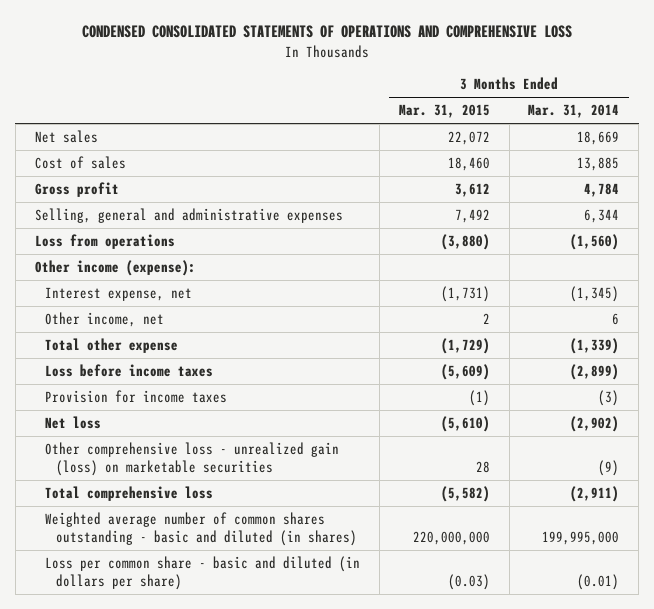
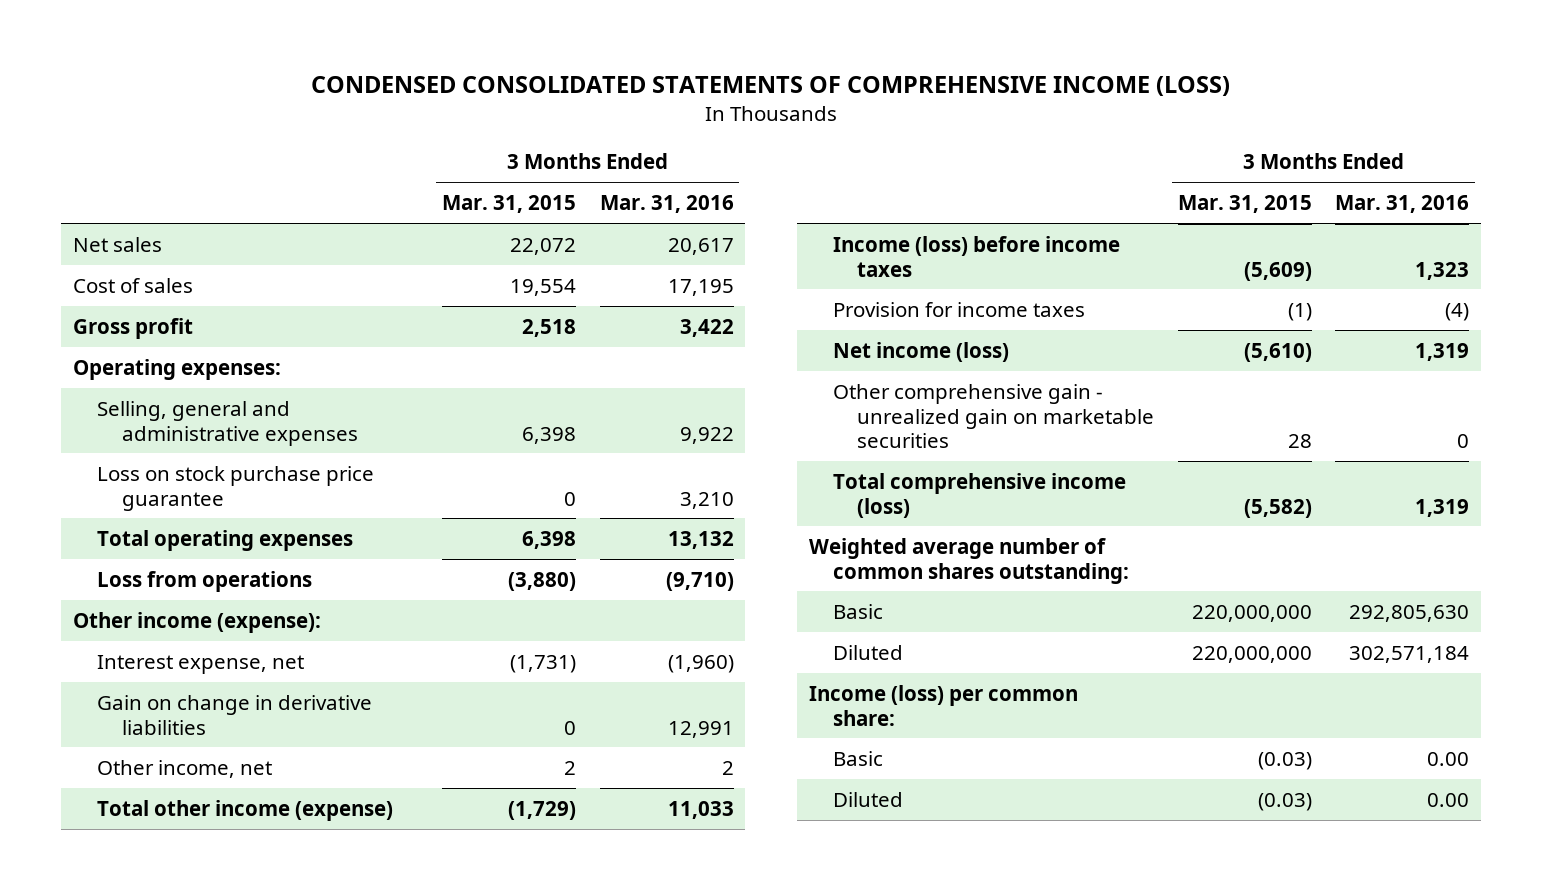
- CONDENSED CONSOLIDATED STATEMENTS OF OPERATIONS AND COMPREHENSIVE LOSS
+ CONDENSED CONSOLIDATED STATEMENTS OF COMPREHENSIVE INCOME (LOSS)
- | 3 Months Ended Mar. 31, 2015 | 3 Months Ended Mar. 31, 2014
+ | 3 Months Ended Mar. 31, 2015 | 3 Months Ended Mar. 31, 2016
- Cost of sales | 18,460 | 13,885
- Gross profit | 3,612 | 4,784
- Selling, general and administrative expenses | 7,492 | 6,344
+ Cost of sales | 19,554 | 17,195
+ Gross profit | 2,518 | 3,422
+ Operating expenses:
+ Selling, general and administrative expenses | 6,398 | 9,922
+ Loss on stock purchase price guarantee | 0 | 3,210
+ Total operating expenses | 6,398 | 13,132
+ Gain on change in derivative liabilities | 0 | 12,991
- Total other expense | (1,729) | (1,339)
- Loss before income taxes | (5,609) | (2,899)
+ Total other income (expense) | (1,729) | 11,033
+ Income (loss) before income taxes | (5,609) | 1,323
- Net loss | (5,610) | (2,902)
- Other comprehensive loss - unrealized gain (loss) on marketable securities | 28 | (9)
- Total comprehensive loss | (5,582) | (2,911)
- Weighted average number of common shares outstanding - basic and diluted (in shares) | 220,000,000 | 199,995,000
- Loss per common share - basic and diluted (in dollars per share) | (0.03) | (0.01)
+ Net income (loss) | (5,610) | 1,319
+ Other comprehensive gain - unrealized gain on marketable securities | 28 | 0
+ Total comprehensive income (loss) | (5,582) | 1,319
+ Weighted average number of common shares outstanding:
+ Basic | 220,000,000 | 292,805,630
+ Diluted | 220,000,000 | 302,571,184
+ Income (loss) per common share:
+ Basic | (0.03) | 0.00
+ Diluted | (0.03) | 0.00

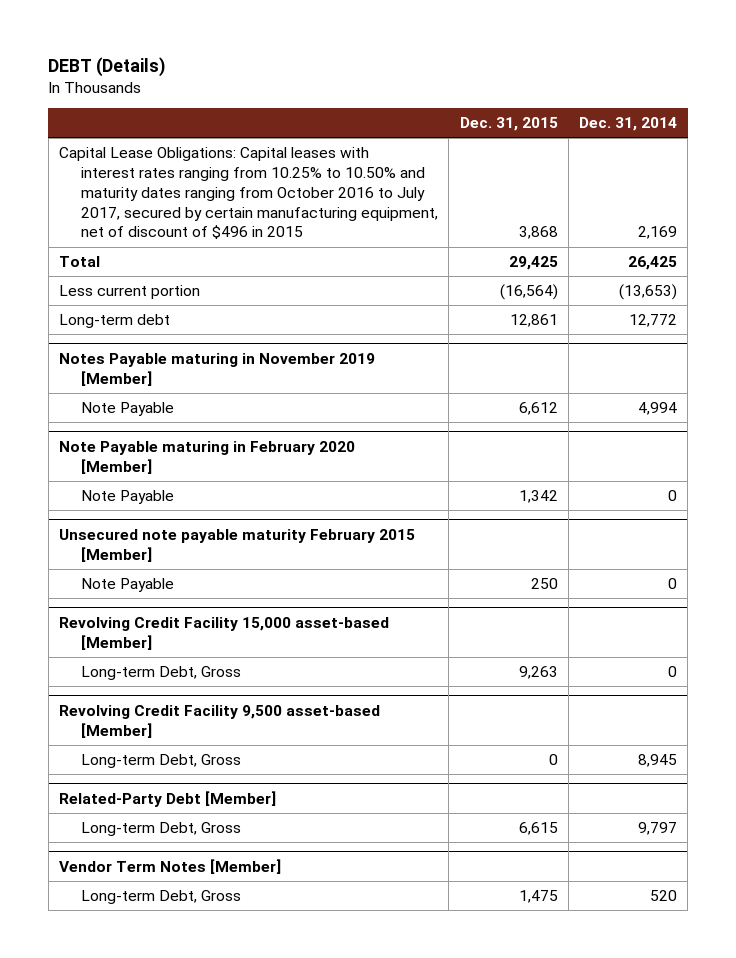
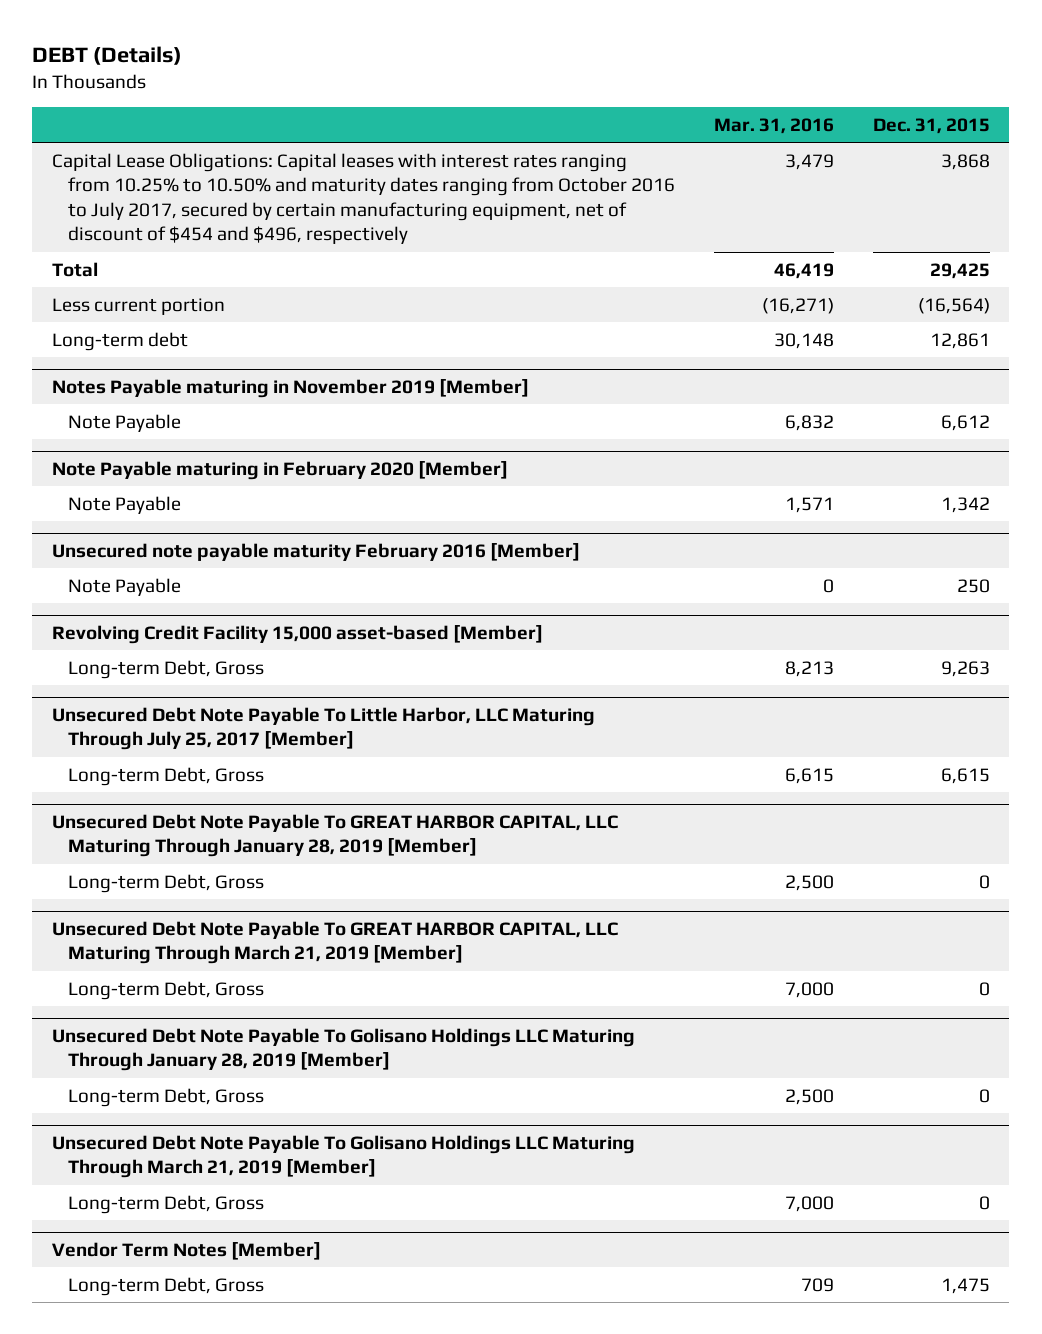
- | Dec. 31, 2015 | Dec. 31, 2014
+ | Mar. 31, 2016 | Dec. 31, 2015
- Capital Lease Obligations: Capital leases with interest rates ranging from 10.25% to 10.50% and maturity dates ranging from October 2016 to July 2017, secured by certain manufacturing equipment, net of discount of $496 in 2015 | 3,868 | 2,169
+ Capital Lease Obligations: Capital leases with interest rates ranging from 10.25% to 10.50% and maturity dates ranging from October 2016 to July 2017, secured by certain manufacturing equipment, net of discount of $454 and $496, respectively | 3,479 | 3,868
- Unsecured note payable maturity February 2015 [Member]
+ Unsecured note payable maturity February 2016 [Member]
- Revolving Credit Facility 9,500 asset-based [Member]
- Long-term Debt, Gross | 0 | 8,945
- Related-Party Debt [Member]
+ Unsecured Debt Note Payable To Little Harbor, LLC Maturing Through July 25, 2017 [Member]
+ Unsecured Debt Note Payable To GREAT HARBOR CAPITAL, LLC Maturing Through January 28, 2019 [Member]
+ Long-term Debt, Gross | 2,500 | 0
+ Unsecured Debt Note Payable To GREAT HARBOR CAPITAL, LLC Maturing Through March 21, 2019 [Member]
+ Long-term Debt, Gross | 7,000 | 0
+ Unsecured Debt Note Payable To Golisano Holdings LLC Maturing Through January 28, 2019 [Member]
+ Long-term Debt, Gross | 2,500 | 0
+ Unsecured Debt Note Payable To Golisano Holdings LLC Maturing Through March 21, 2019 [Member]
+ Long-term Debt, Gross | 7,000 | 0

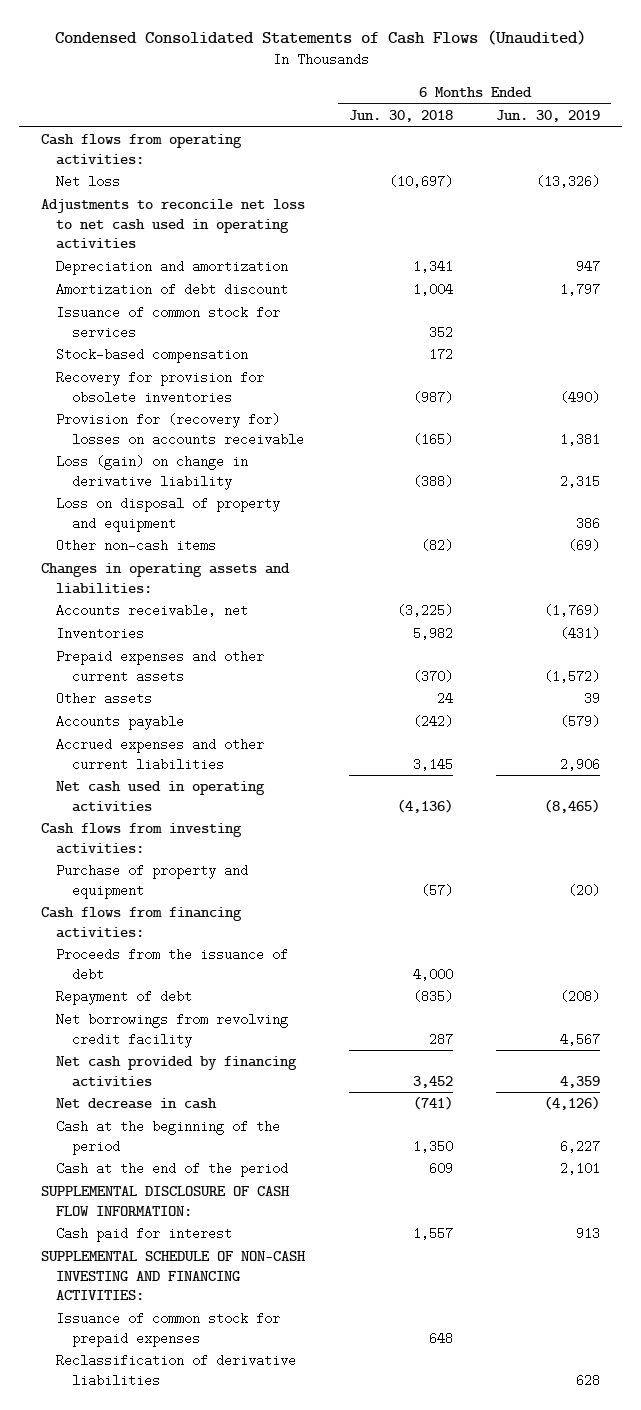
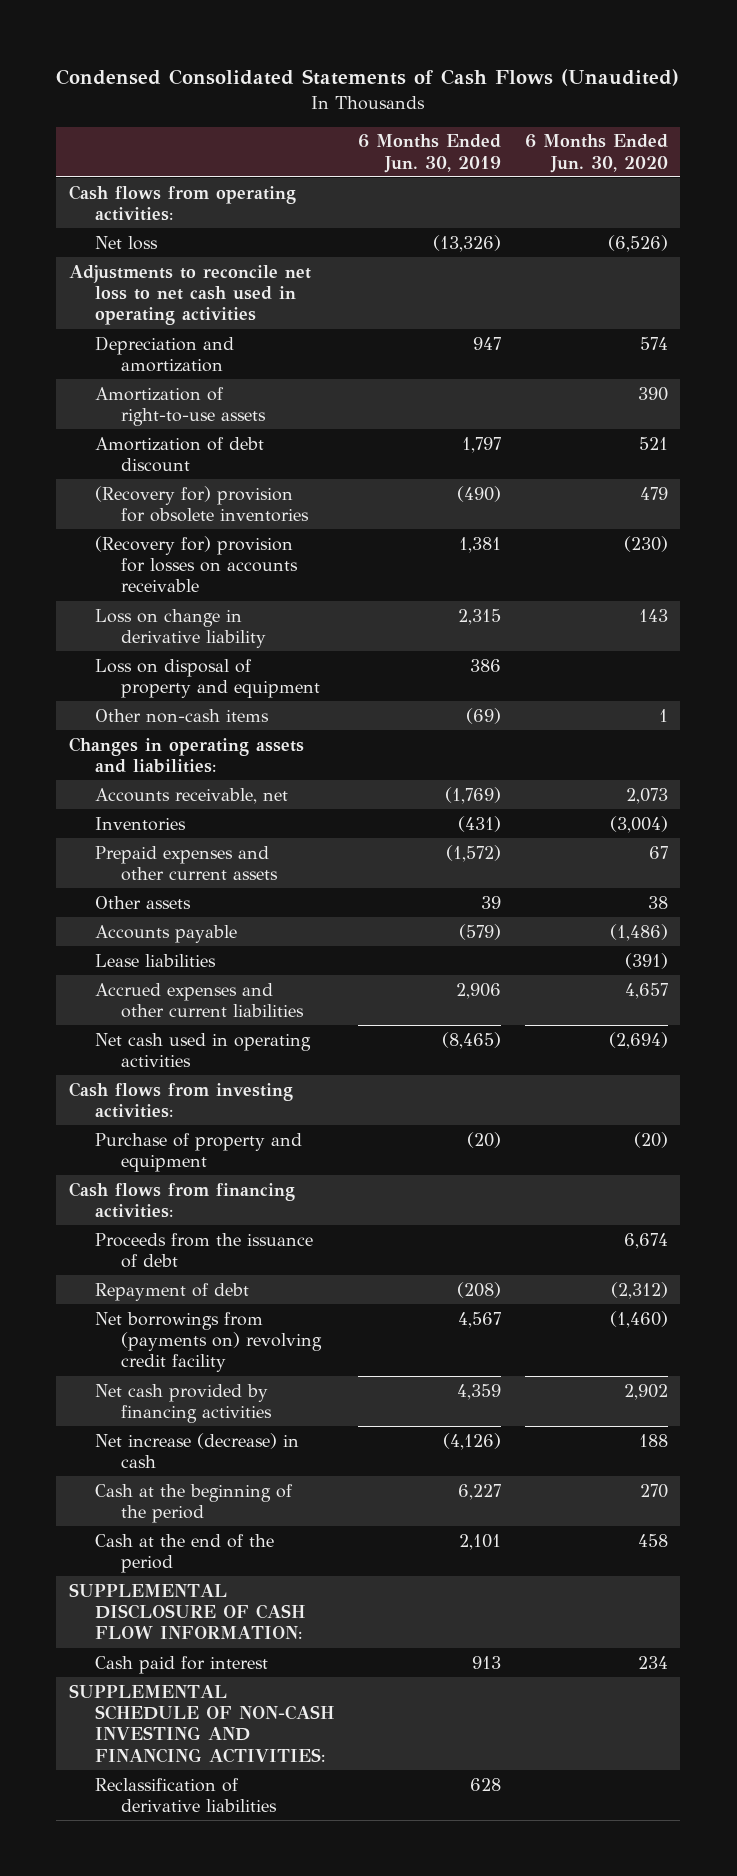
- | 6 Months Ended Jun. 30, 2018 | 6 Months Ended Jun. 30, 2019
+ | 6 Months Ended Jun. 30, 2019 | 6 Months Ended Jun. 30, 2020
+ Amortization of right-to-use assets | | 390
- Issuance of common stock for services | 352 |
- Stock-based compensation | 172 |
- Recovery for provision for obsolete inventories | (987) | (490)
- Provision for (recovery for) losses on accounts receivable | (165) | 1,381
- Loss (gain) on change in derivative liability | (388) | 2,315
+ (Recovery for) provision for obsolete inventories | (490) | 479
+ (Recovery for) provision for losses on accounts receivable | 1,381 | (230)
+ Loss on change in derivative liability | 2,315 | 143
+ Lease liabilities | | (391)
- Net borrowings from revolving credit facility | 287 | 4,567
+ Net borrowings from (payments on) revolving credit facility | 4,567 | (1,460)
- Net decrease in cash | (741) | (4,126)
+ Net increase (decrease) in cash | (4,126) | 188
- Issuance of common stock for prepaid expenses | 648 |

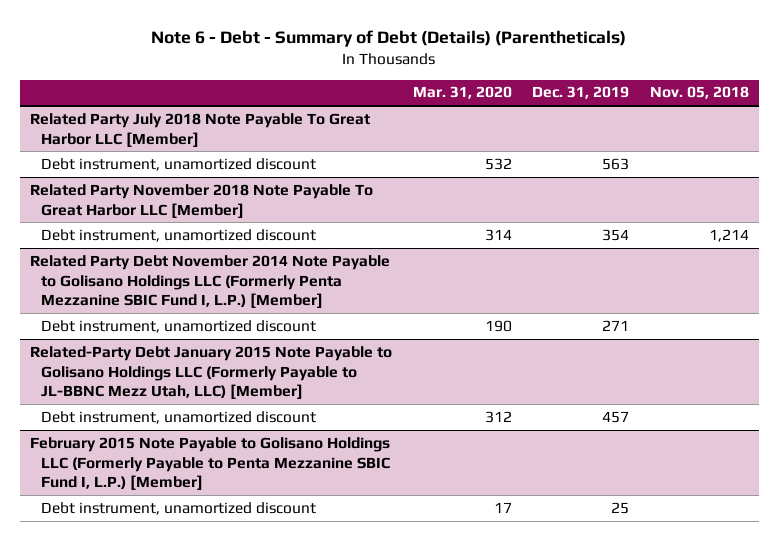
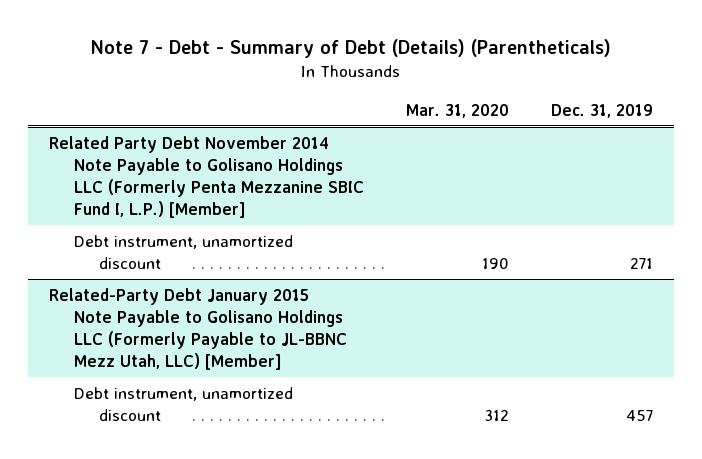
- Note 6 - Debt - Summary of Debt (Details) (Parentheticals)
+ Note 7 - Debt - Summary of Debt (Details) (Parentheticals)
- | Mar. 31, 2020 | Dec. 31, 2019 | Nov. 05, 2018
+ | Mar. 31, 2020 | Dec. 31, 2019
- Related Party July 2018 Note Payable To Great Harbor LLC [Member]
- Debt instrument, unamortized discount | 532 | 563 |
- Related Party November 2018 Note Payable To Great Harbor LLC [Member]
- Debt instrument, unamortized discount | 314 | 354 | 1,214
- February 2015 Note Payable to Golisano Holdings LLC (Formerly Payable to Penta Mezzanine SBIC Fund I, L.P.) [Member]
- Debt instrument, unamortized discount | 17 | 25 |

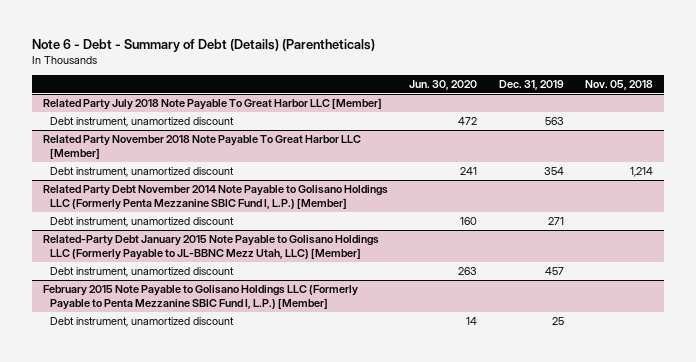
- Note 7 - Debt - Summary of Debt (Details) (Parentheticals)
+ Note 6 - Debt - Summary of Debt (Details) (Parentheticals)
- | Mar. 31, 2020 | Dec. 31, 2019
+ | Jun. 30, 2020 | Dec. 31, 2019 | Nov. 05, 2018
+ Related Party July 2018 Note Payable To Great Harbor LLC [Member]
+ Debt instrument, unamortized discount | 472 | 563 |
+ Related Party November 2018 Note Payable To Great Harbor LLC [Member]
+ Debt instrument, unamortized discount | 241 | 354 | 1,214
+ February 2015 Note Payable to Golisano Holdings LLC (Formerly Payable to Penta Mezzanine SBIC Fund I, L.P.) [Member]
+ Debt instrument, unamortized discount | 14 | 25 |

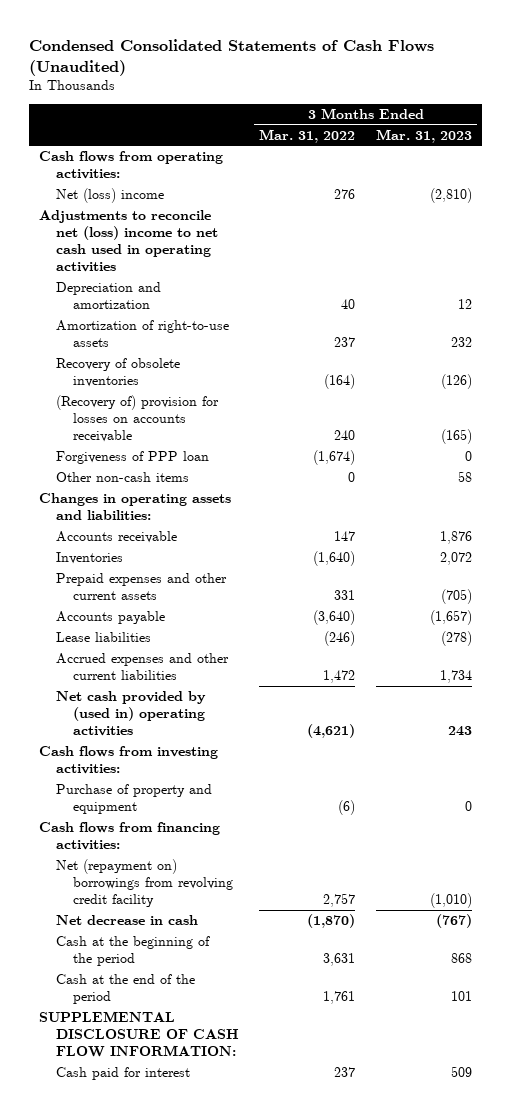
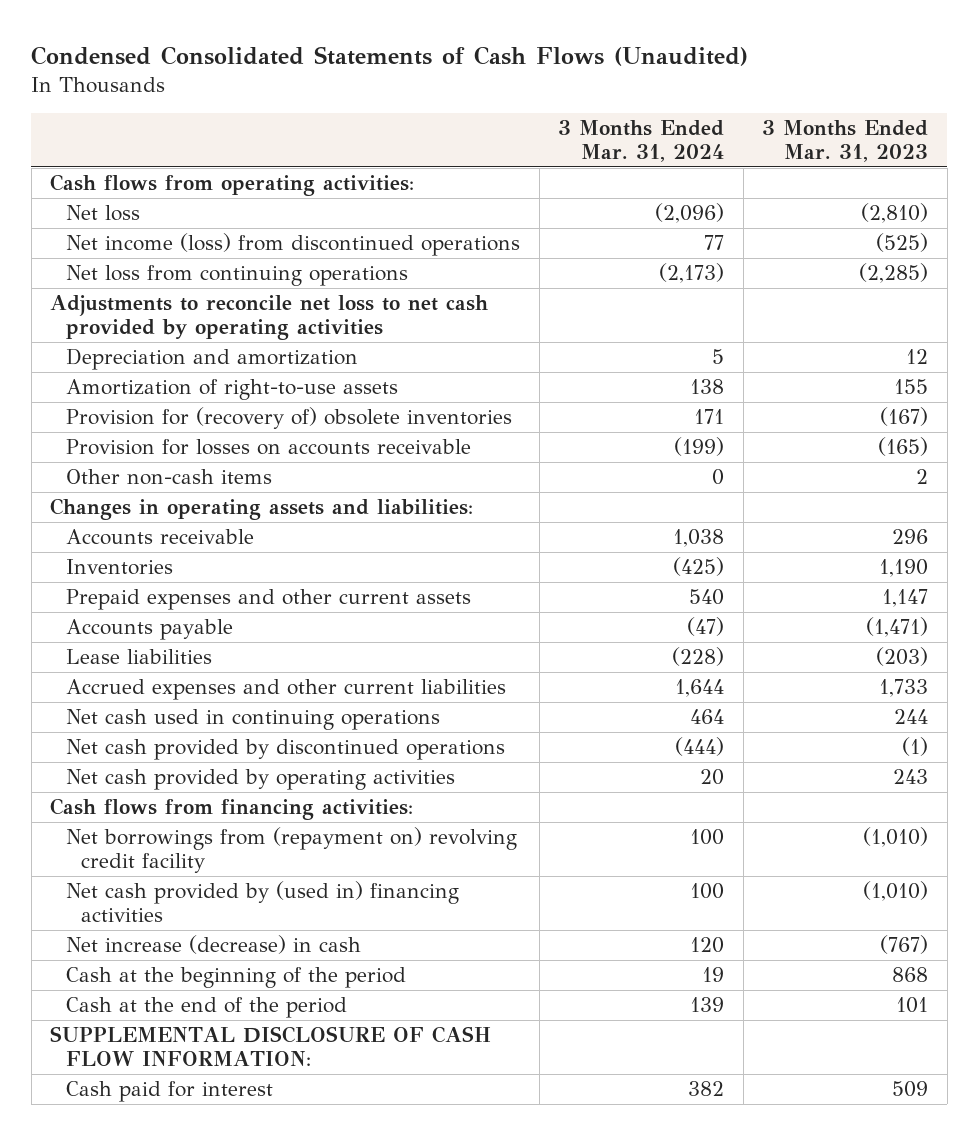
- | 3 Months Ended Mar. 31, 2022 | 3 Months Ended Mar. 31, 2023
+ | 3 Months Ended Mar. 31, 2024 | 3 Months Ended Mar. 31, 2023
- Net (loss) income | 276 | (2,810)
- Adjustments to reconcile net (loss) income to net cash used in operating activities
+ Net loss | (2,096) | (2,810)
+ Net income (loss) from discontinued operations | 77 | (525)
+ Net loss from continuing operations | (2,173) | (2,285)
+ Adjustments to reconcile net loss to net cash provided by operating activities
- Amortization of right-to-use assets | 237 | 232
- Recovery of obsolete inventories | (164) | (126)
- (Recovery of) provision for losses on accounts receivable | 240 | (165)
- Forgiveness of PPP loan | (1,674) | 0
- Other non-cash items | 0 | 58
+ Amortization of right-to-use assets | 138 | 155
+ Provision for (recovery of) obsolete inventories | 171 | (167)
+ Provision for losses on accounts receivable | (199) | (165)
+ Other non-cash items | 0 | 2
- Accounts receivable | 147 | 1,876
- Inventories | (1,640) | 2,072
- Prepaid expenses and other current assets | 331 | (705)
- Accounts payable | (3,640) | (1,657)
- Lease liabilities | (246) | (278)
- Accrued expenses and other current liabilities | 1,472 | 1,734
- Net cash provided by (used in) operating activities | (4,621) | 243
- Cash flows from investing activities:
- Purchase of property and equipment | (6) | 0
+ Accounts receivable | 1,038 | 296
+ Inventories | (425) | 1,190
+ Prepaid expenses and other current assets | 540 | 1,147
+ Accounts payable | (47) | (1,471)
+ Lease liabilities | (228) | (203)
+ Accrued expenses and other current liabilities | 1,644 | 1,733
+ Net cash used in continuing operations | 464 | 244
+ Net cash provided by discontinued operations | (444) | (1)
+ Net cash provided by operating activities | 20 | 243
- Net (repayment on) borrowings from revolving credit facility | 2,757 | (1,010)
- Net decrease in cash | (1,870) | (767)
+ Net borrowings from (repayment on) revolving credit facility | 100 | (1,010)
+ Net cash provided by (used in) financing activities | 100 | (1,010)
+ Net increase (decrease) in cash | 120 | (767)

